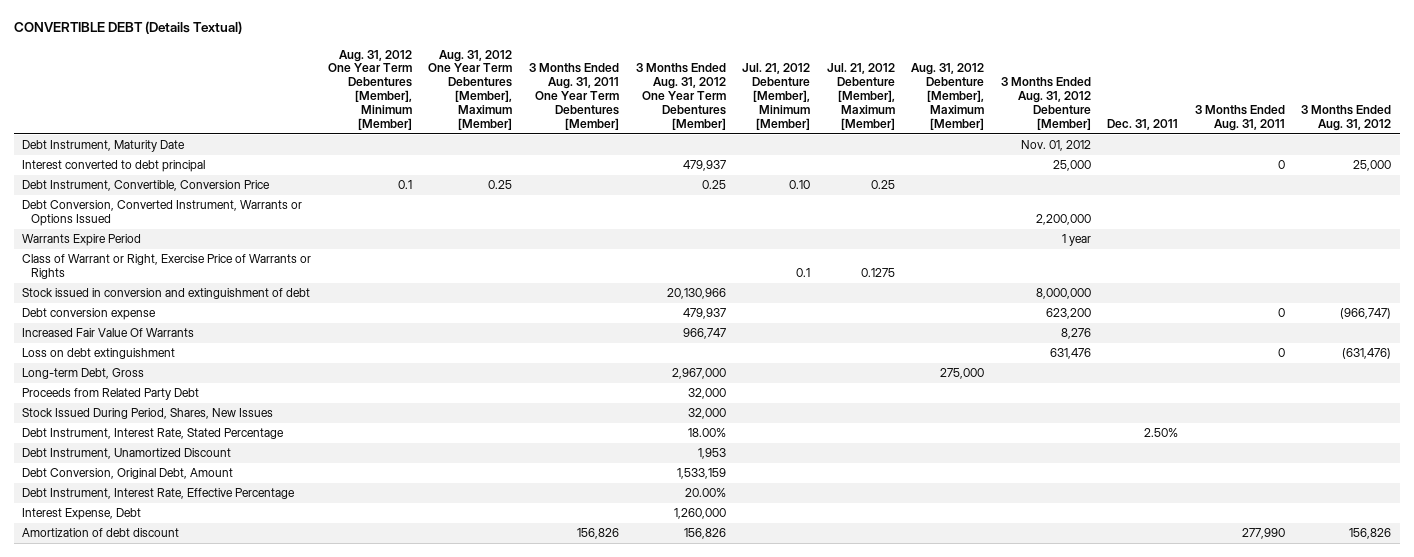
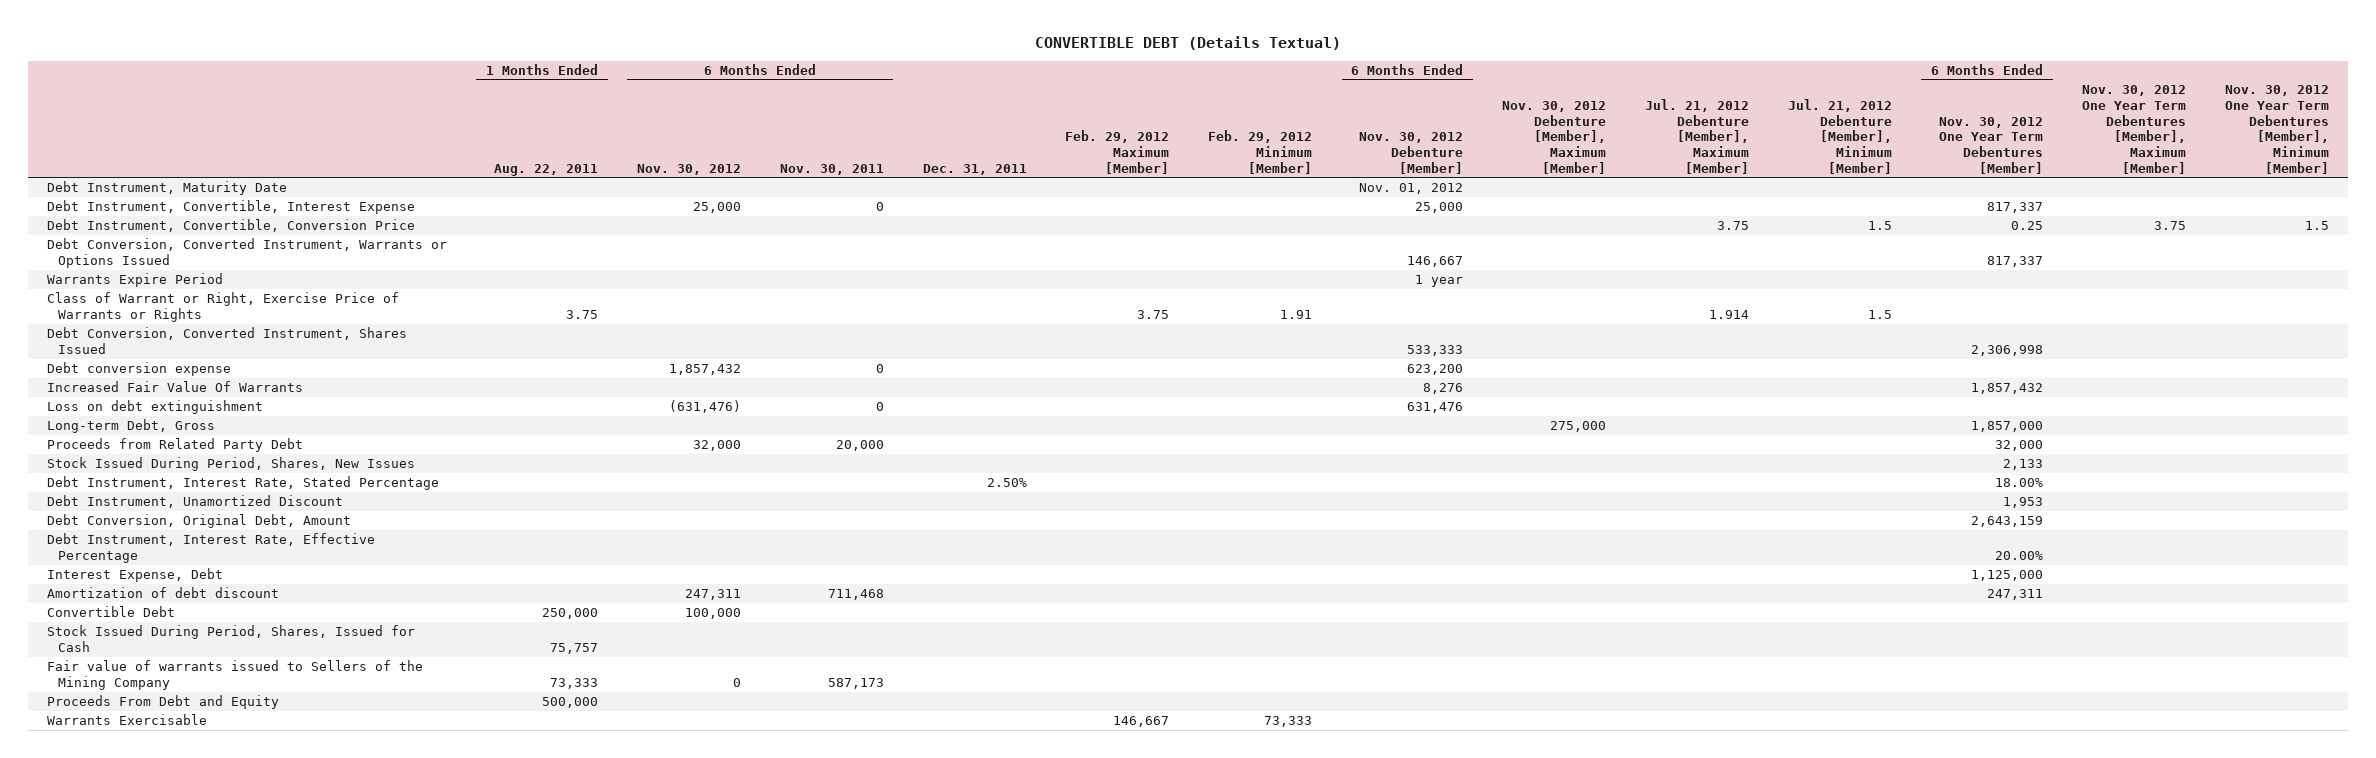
- | Aug. 31, 2012 One Year Term Debentures [Member], Minimum [Member] | Aug. 31, 2012 One Year Term Debentures [Member], Maximum [Member] | 3 Months Ended Aug. 31, 2011 One Year Term Debentures [Member] | 3 Months Ended Aug. 31, 2012 One Year Term Debentures [Member] | Jul. 21, 2012 Debenture [Member], Minimum [Member] | Jul. 21, 2012 Debenture [Member], Maximum [Member] | Aug. 31, 2012 Debenture [Member], Maximum [Member] | 3 Months Ended Aug. 31, 2012 Debenture [Member] | Dec. 31, 2011 | 3 Months Ended Aug. 31, 2011 | 3 Months Ended Aug. 31, 2012
+ | 1 Months Ended Aug. 22, 2011 | 6 Months Ended Nov. 30, 2012 | 6 Months Ended Nov. 30, 2011 | Dec. 31, 2011 | Feb. 29, 2012 Maximum [Member] | Feb. 29, 2012 Minimum [Member] | 6 Months Ended Nov. 30, 2012 Debenture [Member] | Nov. 30, 2012 Debenture [Member], Maximum [Member] | Jul. 21, 2012 Debenture [Member], Maximum [Member] | Jul. 21, 2012 Debenture [Member], Minimum [Member] | 6 Months Ended Nov. 30, 2012 One Year Term Debentures [Member] | Nov. 30, 2012 One Year Term Debentures [Member], Maximum [Member] | Nov. 30, 2012 One Year Term Debentures [Member], Minimum [Member]
- Interest converted to debt principal | | | | 479,937 | | | | 25,000 | | 0 | 25,000
- Debt Instrument, Convertible, Conversion Price | 0.1 | 0.25 | | 0.25 | 0.10 | 0.25 | | | | |
+ Debt Instrument, Convertible, Interest Expense | | 25,000 | 0 | | | | 25,000 | | | | 817,337 | |
+ Debt Instrument, Convertible, Conversion Price | | | | | | | | | 3.75 | 1.5 | 0.25 | 3.75 | 1.5
- Class of Warrant or Right, Exercise Price of Warrants or Rights | | | | | 0.1 | 0.1275 | | | | |
- Stock issued in conversion and extinguishment of debt | | | | 20,130,966 | | | | 8,000,000 | | |
+ Class of Warrant or Right, Exercise Price of Warrants or Rights | 3.75 | | | | 3.75 | 1.91 | | | 1.914 | 1.5 | | |
+ Debt Conversion, Converted Instrument, Shares Issued | | | | | | | 533,333 | | | | 2,306,998 | |
+ Convertible Debt | 250,000 | 100,000 | | | | | | | | | | |
+ Stock Issued During Period, Shares, Issued for Cash | 75,757 | | | | | | | | | | | |
+ Fair value of warrants issued to Sellers of the Mining Company | 73,333 | 0 | 587,173 | | | | | | | | | |
+ Proceeds From Debt and Equity | 500,000 | | | | | | | | | | | |
+ Warrants Exercisable | | | | | 146,667 | 73,333 | | | | | | |

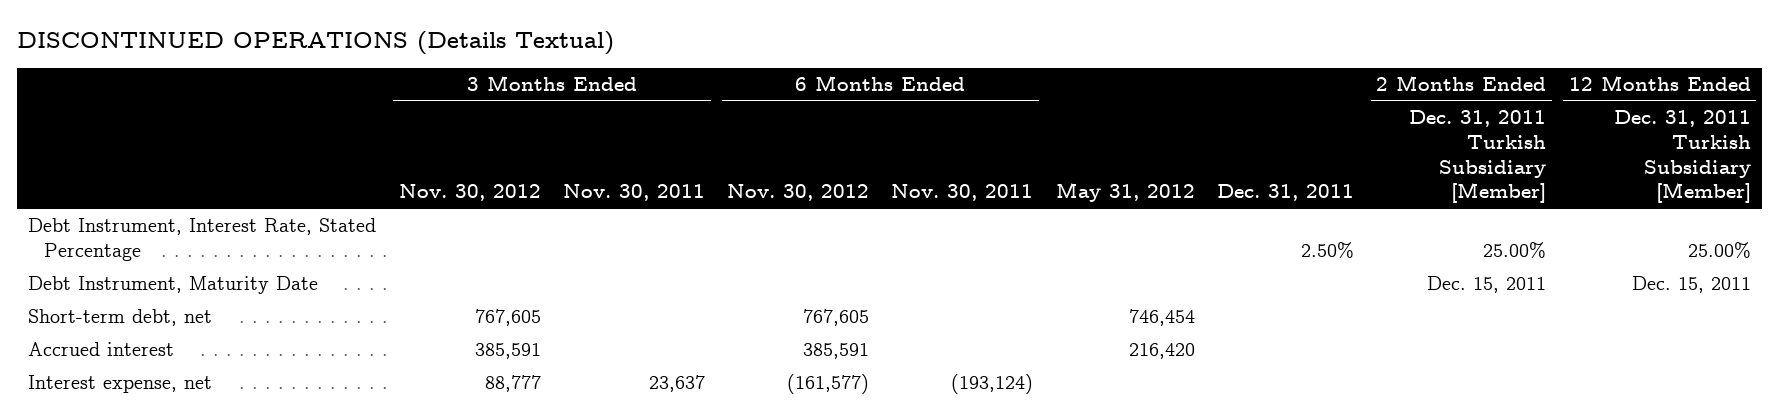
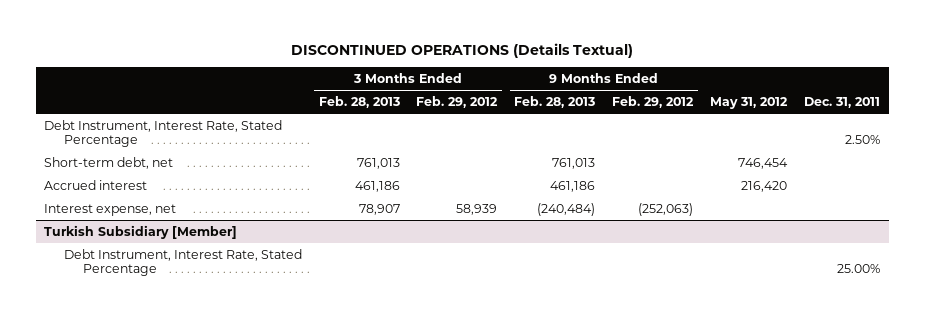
- | 3 Months Ended Nov. 30, 2012 | 3 Months Ended Nov. 30, 2011 | 6 Months Ended Nov. 30, 2012 | 6 Months Ended Nov. 30, 2011 | May 31, 2012 | Dec. 31, 2011 | 2 Months Ended Dec. 31, 2011 Turkish Subsidiary [Member] | 12 Months Ended Dec. 31, 2011 Turkish Subsidiary [Member]
+ | 3 Months Ended Feb. 28, 2013 | 3 Months Ended Feb. 29, 2012 | 9 Months Ended Feb. 28, 2013 | 9 Months Ended Feb. 29, 2012 | May 31, 2012 | Dec. 31, 2011
- Debt Instrument, Maturity Date | | | | | | | Dec. 15, 2011 | Dec. 15, 2011
+ Turkish Subsidiary [Member]
+ Debt Instrument, Interest Rate, Stated Percentage | | | | | | 25.00%

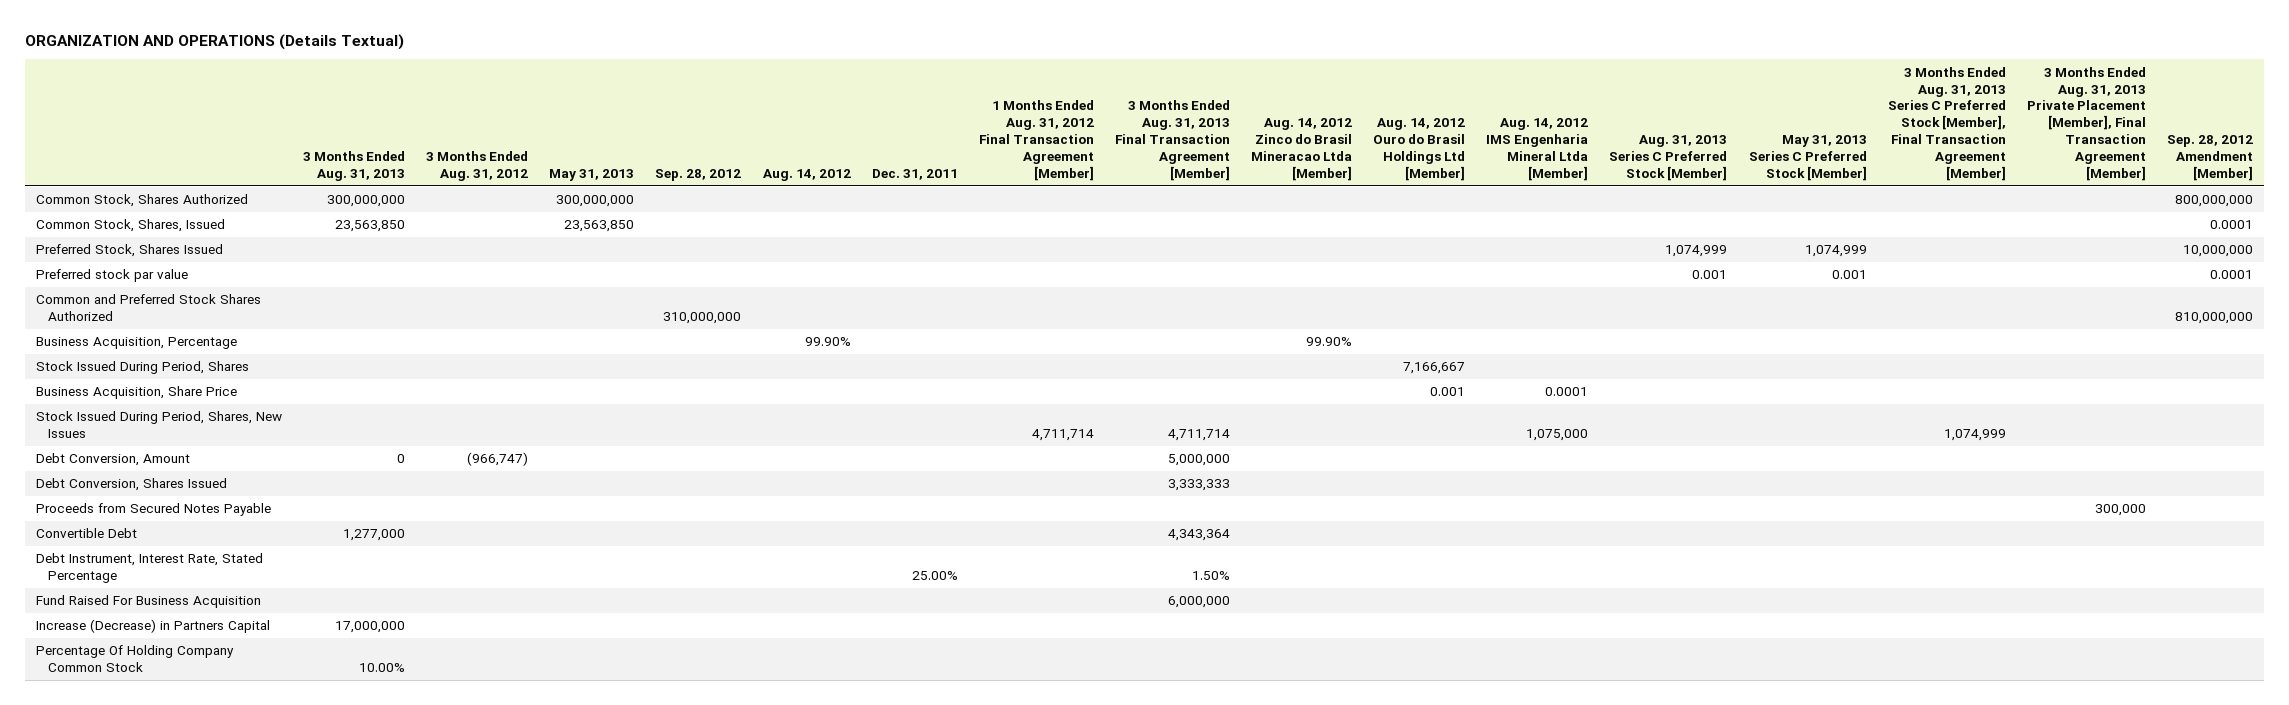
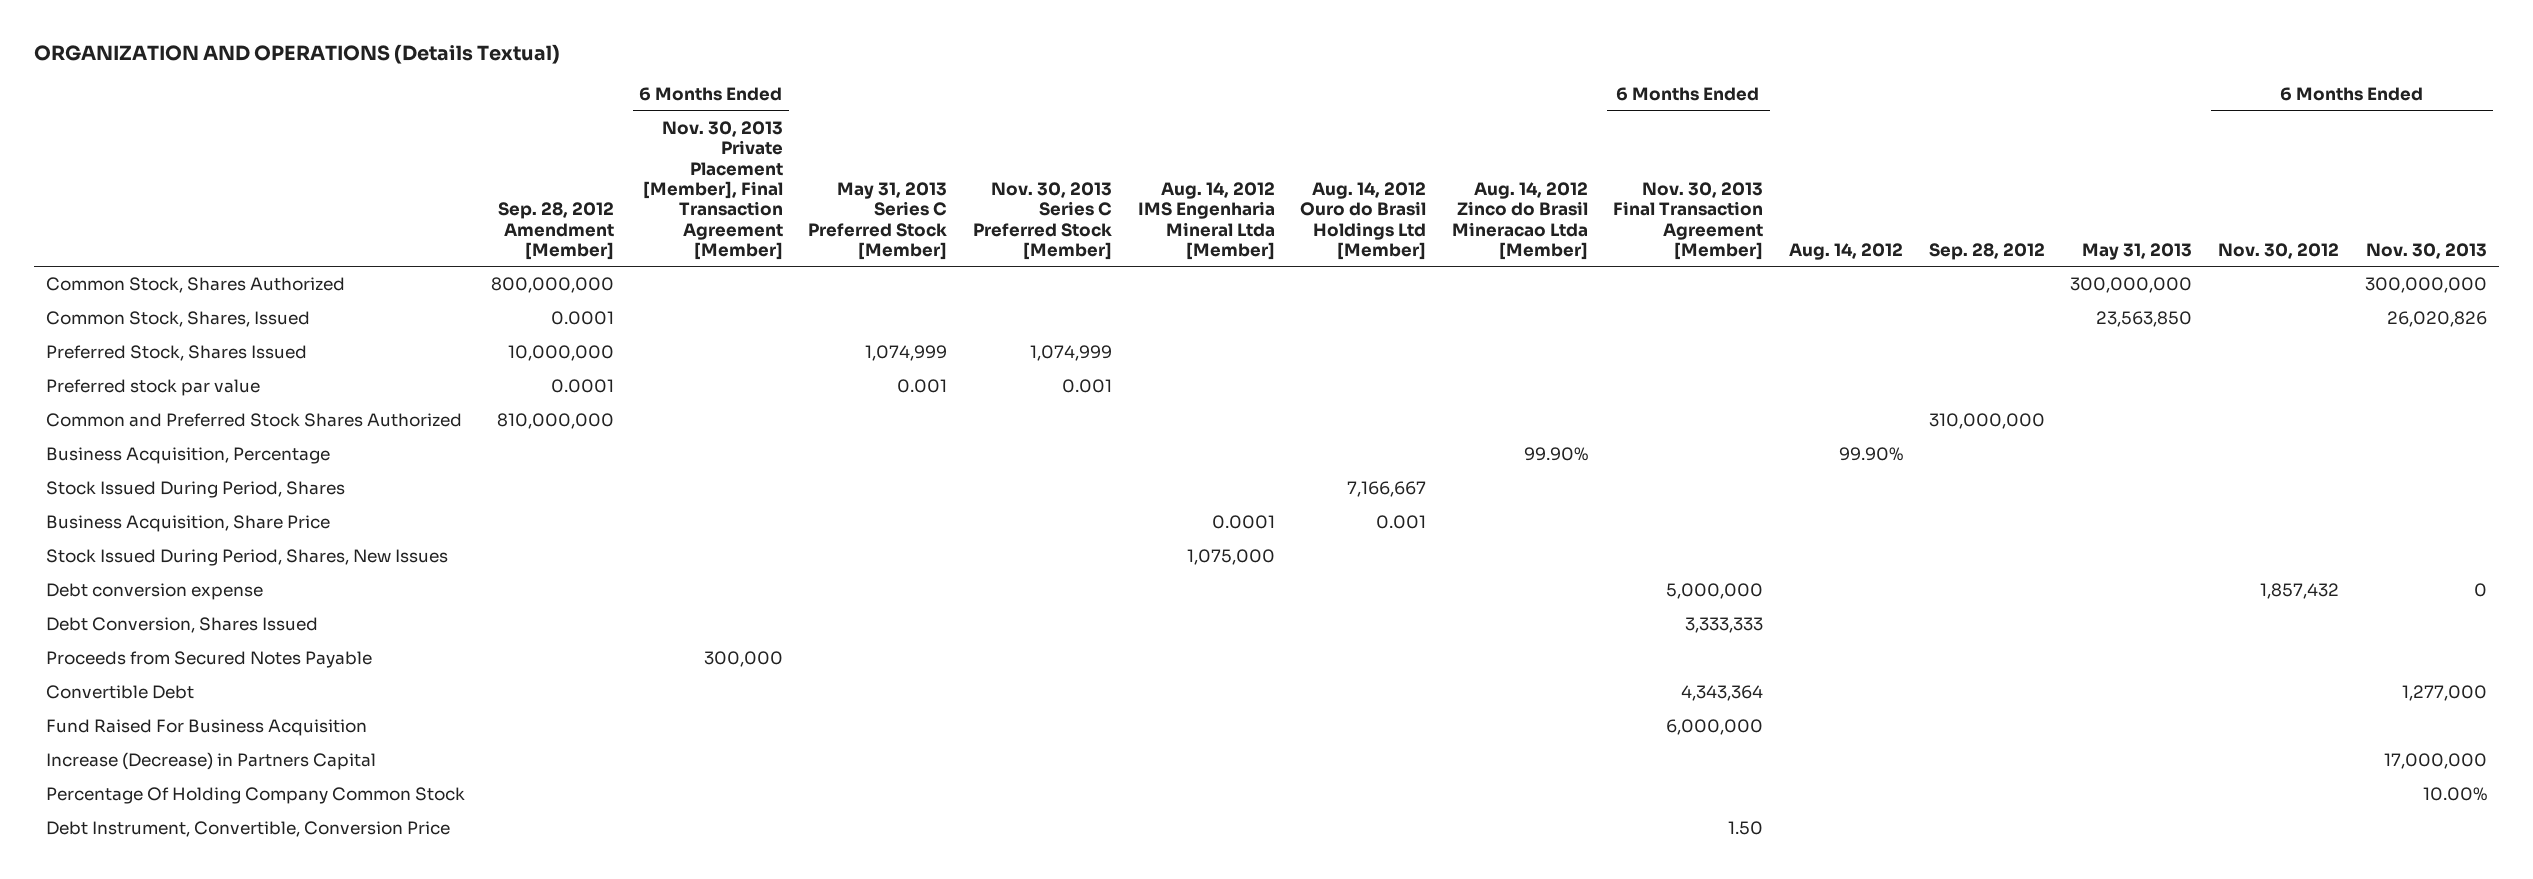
- | 3 Months Ended Aug. 31, 2013 | 3 Months Ended Aug. 31, 2012 | May 31, 2013 | Sep. 28, 2012 | Aug. 14, 2012 | Dec. 31, 2011 | 1 Months Ended Aug. 31, 2012 Final Transaction Agreement [Member] | 3 Months Ended Aug. 31, 2013 Final Transaction Agreement [Member] | Aug. 14, 2012 Zinco do Brasil Mineracao Ltda [Member] | Aug. 14, 2012 Ouro do Brasil Holdings Ltd [Member] | Aug. 14, 2012 IMS Engenharia Mineral Ltda [Member] | Aug. 31, 2013 Series C Preferred Stock [Member] | May 31, 2013 Series C Preferred Stock [Member] | 3 Months Ended Aug. 31, 2013 Series C Preferred Stock [Member], Final Transaction Agreement [Member] | 3 Months Ended Aug. 31, 2013 Private Placement [Member], Final Transaction Agreement [Member] | Sep. 28, 2012 Amendment [Member]
+ | Sep. 28, 2012 Amendment [Member] | 6 Months Ended Nov. 30, 2013 Private Placement [Member], Final Transaction Agreement [Member] | May 31, 2013 Series C Preferred Stock [Member] | Nov. 30, 2013 Series C Preferred Stock [Member] | Aug. 14, 2012 IMS Engenharia Mineral Ltda [Member] | Aug. 14, 2012 Ouro do Brasil Holdings Ltd [Member] | Aug. 14, 2012 Zinco do Brasil Mineracao Ltda [Member] | 6 Months Ended Nov. 30, 2013 Final Transaction Agreement [Member] | Aug. 14, 2012 | Sep. 28, 2012 | May 31, 2013 | 6 Months Ended Nov. 30, 2012 | 6 Months Ended Nov. 30, 2013
- Debt Conversion, Amount | 0 | (966,747) | | | | | | 5,000,000 | | | | | | | |
+ Debt conversion expense | | | | | | | | 5,000,000 | | | | 1,857,432 | 0
- Debt Instrument, Interest Rate, Stated Percentage | | | | | | 25.00% | | 1.50% | | | | | | | |
+ Debt Instrument, Convertible, Conversion Price | | | | | | | | 1.50 | | | | |

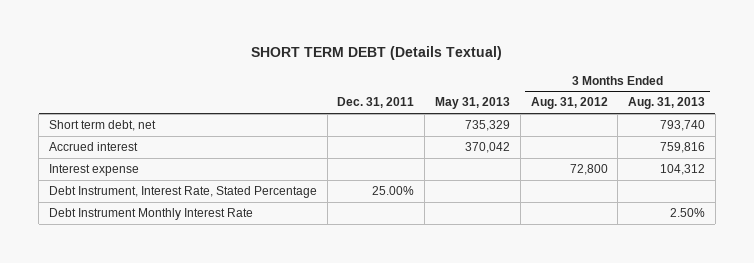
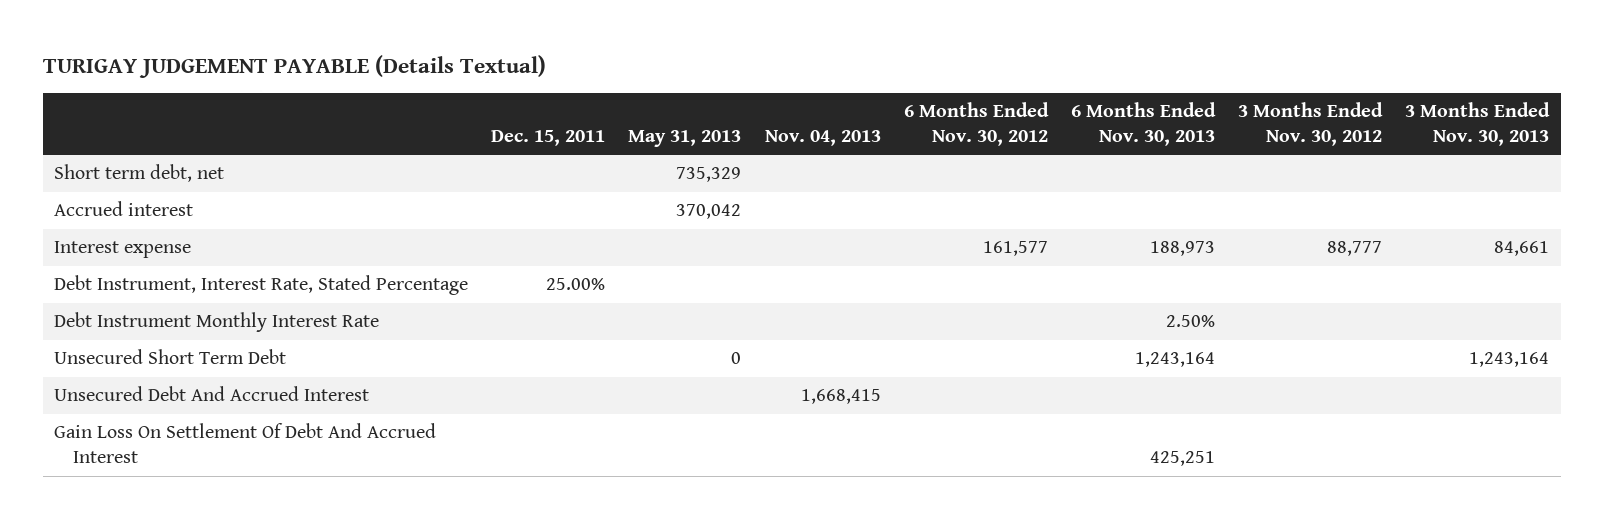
- SHORT TERM DEBT (Details Textual)
+ TURIGAY JUDGEMENT PAYABLE (Details Textual)
- | Dec. 31, 2011 | May 31, 2013 | 3 Months Ended Aug. 31, 2012 | 3 Months Ended Aug. 31, 2013
+ | Dec. 15, 2011 | May 31, 2013 | Nov. 04, 2013 | 6 Months Ended Nov. 30, 2012 | 6 Months Ended Nov. 30, 2013 | 3 Months Ended Nov. 30, 2012 | 3 Months Ended Nov. 30, 2013
+ Unsecured Short Term Debt | | 0 | | | 1,243,164 | | 1,243,164
+ Unsecured Debt And Accrued Interest | | | 1,668,415 | | | |
+ Gain Loss On Settlement Of Debt And Accrued Interest | | | | | 425,251 | |

